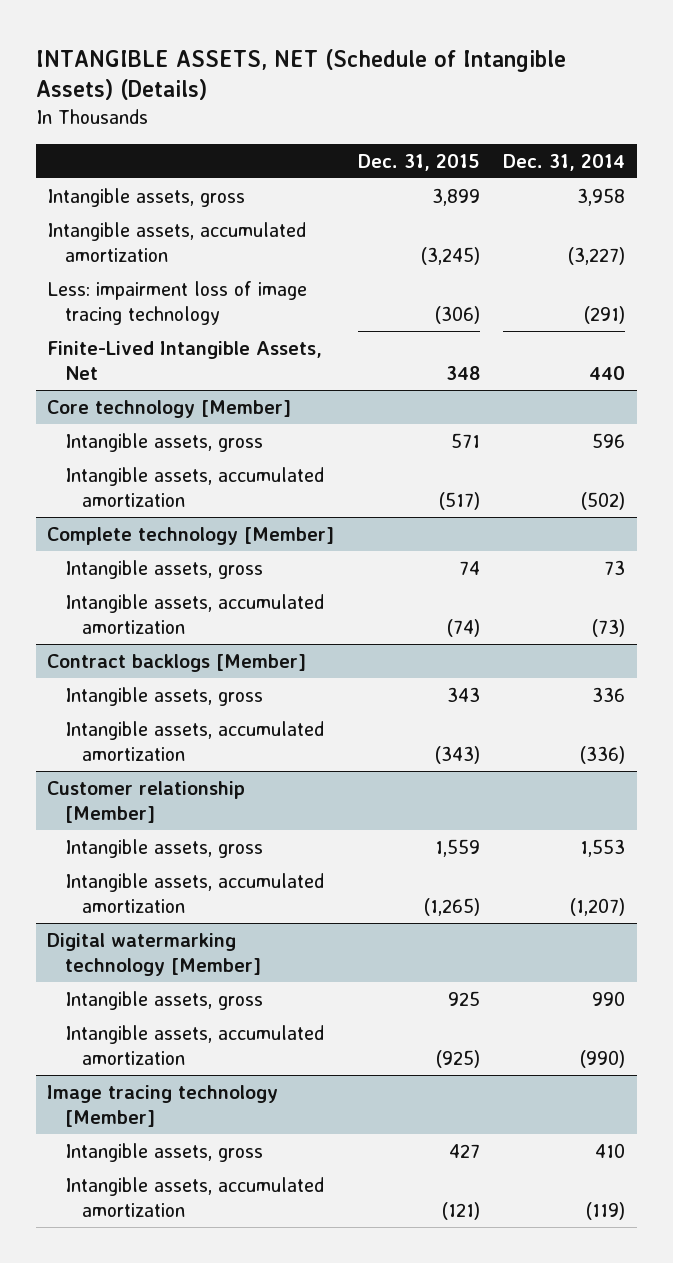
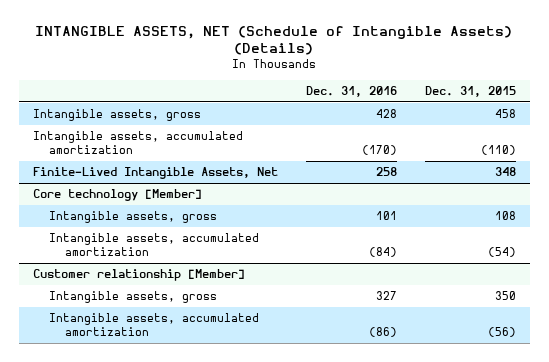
- | Dec. 31, 2015 | Dec. 31, 2014
+ | Dec. 31, 2016 | Dec. 31, 2015
- Intangible assets, gross | 3,899 | 3,958
- Intangible assets, accumulated amortization | (3,245) | (3,227)
- Less: impairment loss of image tracing technology | (306) | (291)
+ Intangible assets, gross | 428 | 458
+ Intangible assets, accumulated amortization | (170) | (110)
@ Core technology [Member]
- Intangible assets, gross | 571 | 596
- Intangible assets, accumulated amortization | (517) | (502)
- Complete technology [Member]
- Intangible assets, gross | 74 | 73
- Intangible assets, accumulated amortization | (74) | (73)
- Contract backlogs [Member]
- Intangible assets, gross | 343 | 336
- Intangible assets, accumulated amortization | (343) | (336)
@ Core technology [Member]
+ Intangible assets, gross | 101 | 108
+ Intangible assets, accumulated amortization | (84) | (54)
@ Customer relationship [Member]
- Intangible assets, gross | 1,559 | 1,553
- Intangible assets, accumulated amortization | (1,265) | (1,207)
- Digital watermarking technology [Member]
- Intangible assets, gross | 925 | 990
- Intangible assets, accumulated amortization | (925) | (990)
- Image tracing technology [Member]
- Intangible assets, gross | 427 | 410
- Intangible assets, accumulated amortization | (121) | (119)
@ Customer relationship [Member]
+ Intangible assets, gross | 327 | 350
+ Intangible assets, accumulated amortization | (86) | (56)

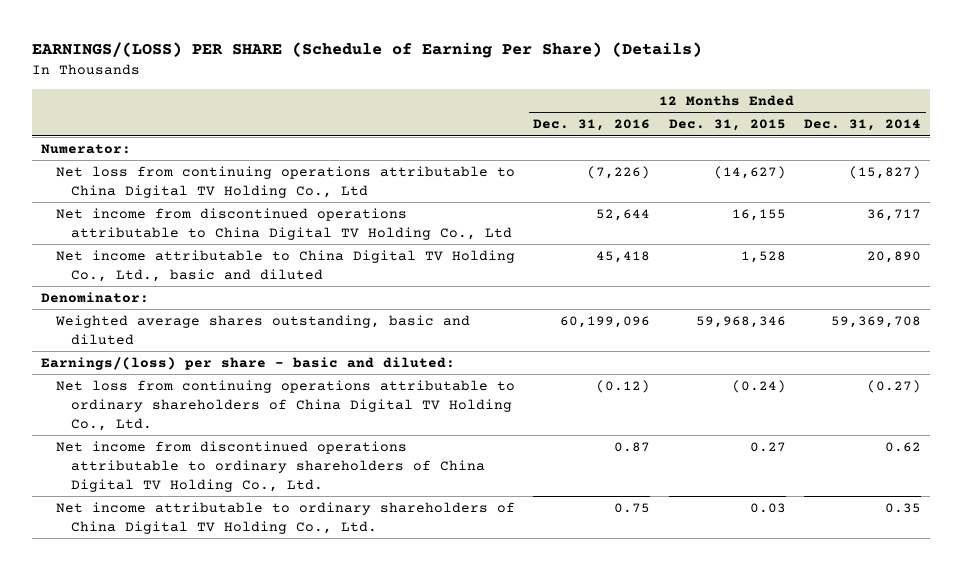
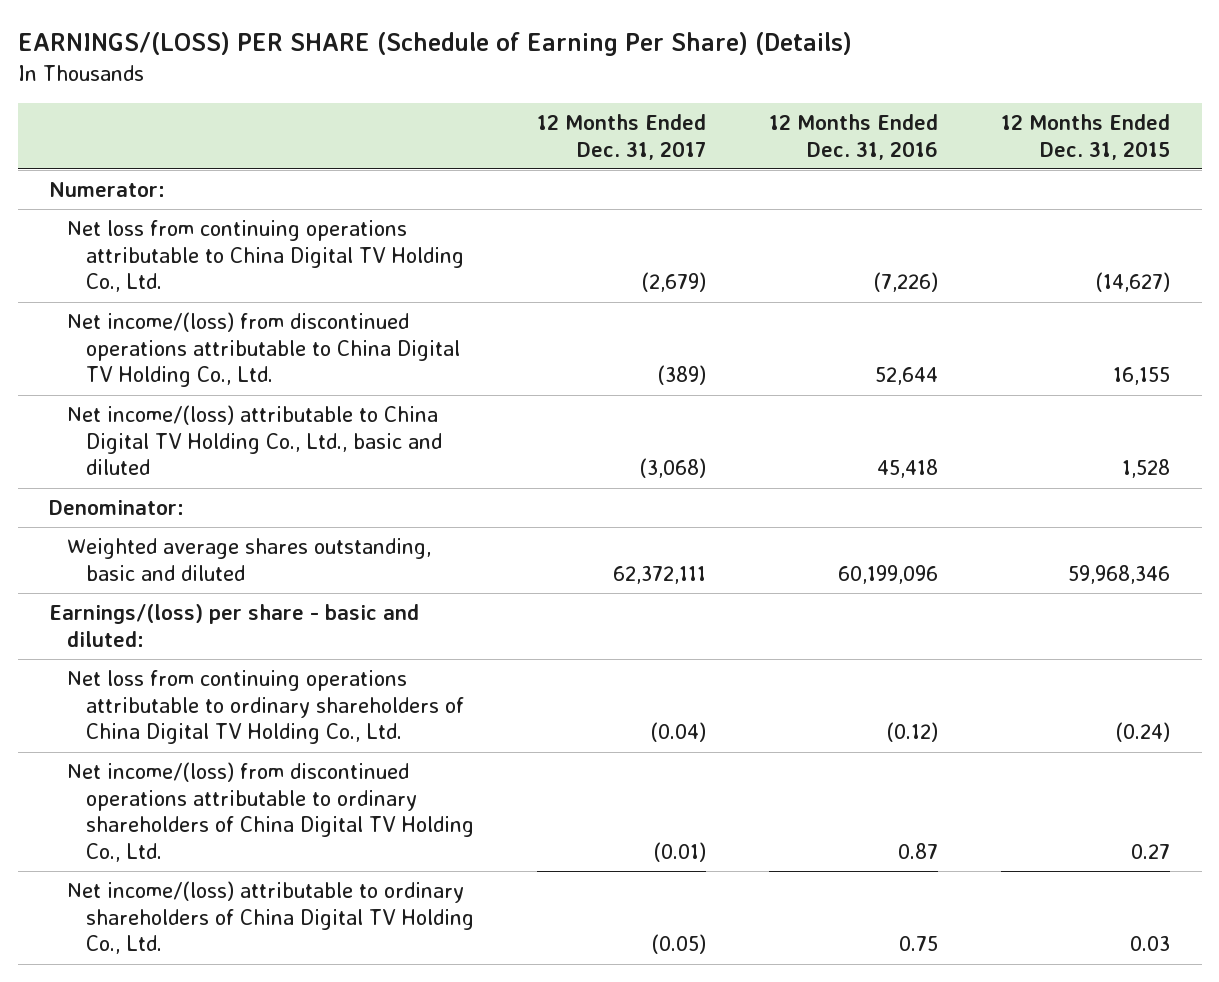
- | 12 Months Ended Dec. 31, 2016 | 12 Months Ended Dec. 31, 2015 | 12 Months Ended Dec. 31, 2014
+ | 12 Months Ended Dec. 31, 2017 | 12 Months Ended Dec. 31, 2016 | 12 Months Ended Dec. 31, 2015
- Net loss from continuing operations attributable to China Digital TV Holding Co., Ltd | (7,226) | (14,627) | (15,827)
- Net income from discontinued operations attributable to China Digital TV Holding Co., Ltd | 52,644 | 16,155 | 36,717
- Net income attributable to China Digital TV Holding Co., Ltd., basic and diluted | 45,418 | 1,528 | 20,890
+ Net loss from continuing operations attributable to China Digital TV Holding Co., Ltd. | (2,679) | (7,226) | (14,627)
+ Net income/(loss) from discontinued operations attributable to China Digital TV Holding Co., Ltd. | (389) | 52,644 | 16,155
+ Net income/(loss) attributable to China Digital TV Holding Co., Ltd., basic and diluted | (3,068) | 45,418 | 1,528
- Net income from discontinued operations attributable to ordinary shareholders of China Digital TV Holding Co., Ltd. | 0.87 | 0.27 | 0.62
- Net income attributable to ordinary shareholders of China Digital TV Holding Co., Ltd. | 0.75 | 0.03 | 0.35
+ Net income/(loss) from discontinued operations attributable to ordinary shareholders of China Digital TV Holding Co., Ltd. | (0.01) | 0.87 | 0.27
+ Net income/(loss) attributable to ordinary shareholders of China Digital TV Holding Co., Ltd. | (0.05) | 0.75 | 0.03

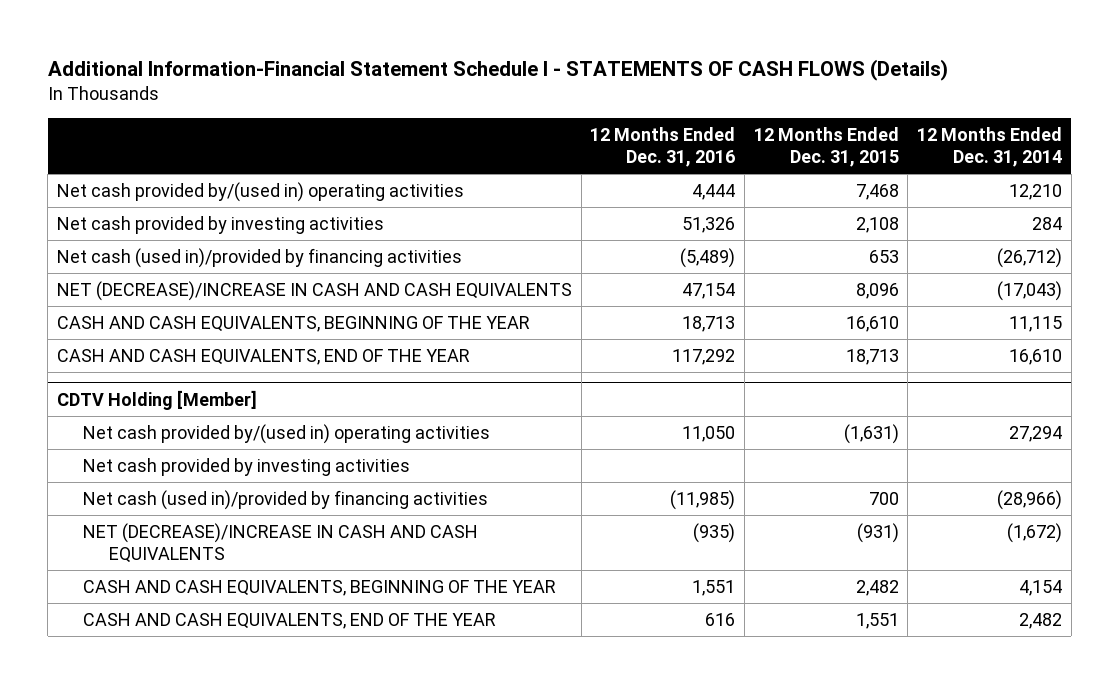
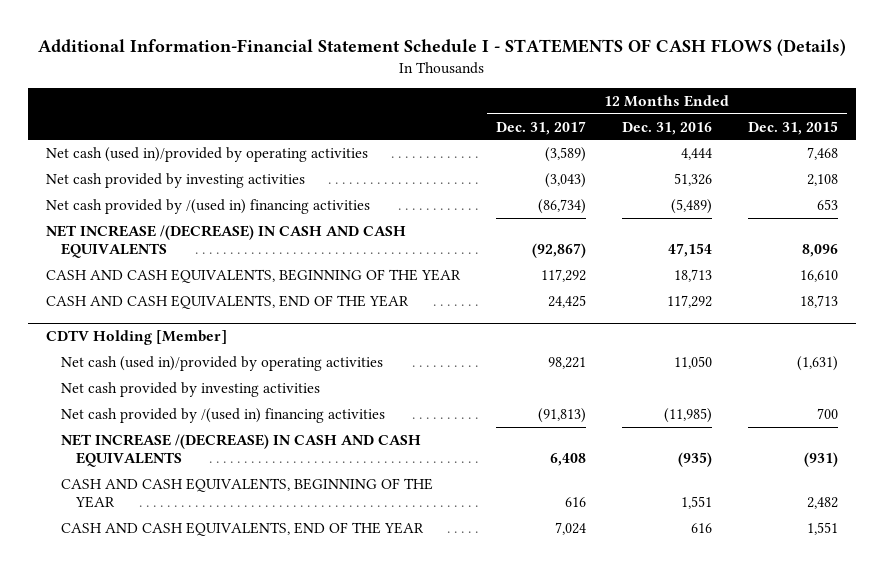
- | 12 Months Ended Dec. 31, 2016 | 12 Months Ended Dec. 31, 2015 | 12 Months Ended Dec. 31, 2014
+ | 12 Months Ended Dec. 31, 2017 | 12 Months Ended Dec. 31, 2016 | 12 Months Ended Dec. 31, 2015
- Net cash provided by/(used in) operating activities | 4,444 | 7,468 | 12,210
+ Net cash (used in)/provided by operating activities | (3,589) | 4,444 | 7,468
- Net cash (used in)/provided by financing activities | (5,489) | 653 | (26,712)
- NET (DECREASE)/INCREASE IN CASH AND CASH EQUIVALENTS | 47,154 | 8,096 | (17,043)
+ Net cash provided by /(used in) financing activities | (86,734) | (5,489) | 653
+ NET INCREASE /(DECREASE) IN CASH AND CASH EQUIVALENTS | (92,867) | 47,154 | 8,096
@ CDTV Holding [Member]
- Net cash provided by/(used in) operating activities | 11,050 | (1,631) | 27,294
+ Net cash (used in)/provided by operating activities | 98,221 | 11,050 | (1,631)
- Net cash (used in)/provided by financing activities | (11,985) | 700 | (28,966)
- NET (DECREASE)/INCREASE IN CASH AND CASH EQUIVALENTS | (935) | (931) | (1,672)
+ Net cash provided by /(used in) financing activities | (91,813) | (11,985) | 700
+ NET INCREASE /(DECREASE) IN CASH AND CASH EQUIVALENTS | 6,408 | (935) | (931)

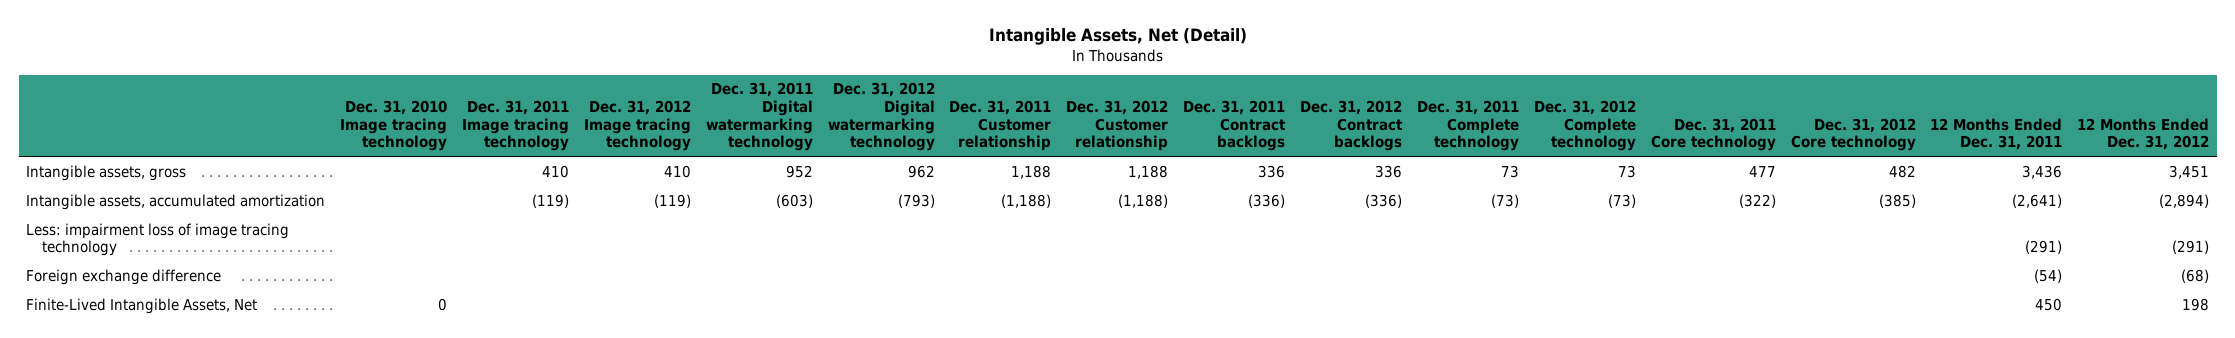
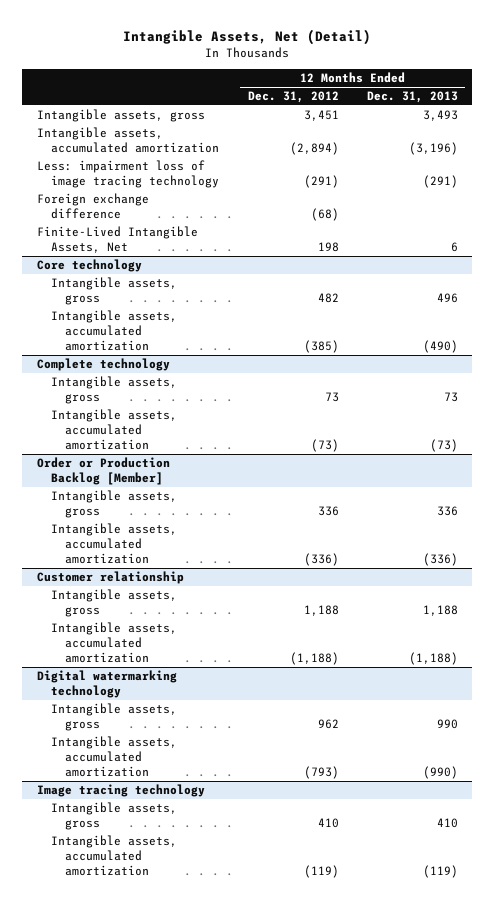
- | Dec. 31, 2010 Image tracing technology | Dec. 31, 2011 Image tracing technology | Dec. 31, 2012 Image tracing technology | Dec. 31, 2011 Digital watermarking technology | Dec. 31, 2012 Digital watermarking technology | Dec. 31, 2011 Customer relationship | Dec. 31, 2012 Customer relationship | Dec. 31, 2011 Contract backlogs | Dec. 31, 2012 Contract backlogs | Dec. 31, 2011 Complete technology | Dec. 31, 2012 Complete technology | Dec. 31, 2011 Core technology | Dec. 31, 2012 Core technology | 12 Months Ended Dec. 31, 2011 | 12 Months Ended Dec. 31, 2012
+ | 12 Months Ended Dec. 31, 2012 | 12 Months Ended Dec. 31, 2013
+ Core technology
+ Intangible assets, gross | 482 | 496
+ Intangible assets, accumulated amortization | (385) | (490)
+ Complete technology
+ Intangible assets, gross | 73 | 73
+ Intangible assets, accumulated amortization | (73) | (73)
+ Order or Production Backlog [Member]
+ Intangible assets, gross | 336 | 336
+ Intangible assets, accumulated amortization | (336) | (336)
+ Customer relationship
+ Intangible assets, gross | 1,188 | 1,188
+ Intangible assets, accumulated amortization | (1,188) | (1,188)
+ Digital watermarking technology
+ Intangible assets, gross | 962 | 990
+ Intangible assets, accumulated amortization | (793) | (990)
+ Image tracing technology
+ Intangible assets, gross | 410 | 410
+ Intangible assets, accumulated amortization | (119) | (119)

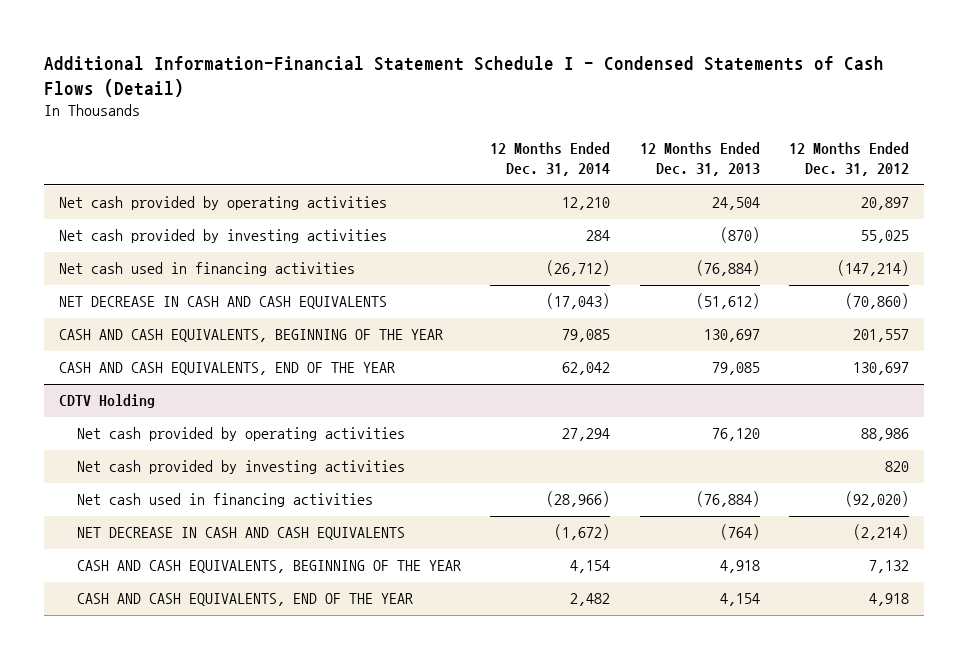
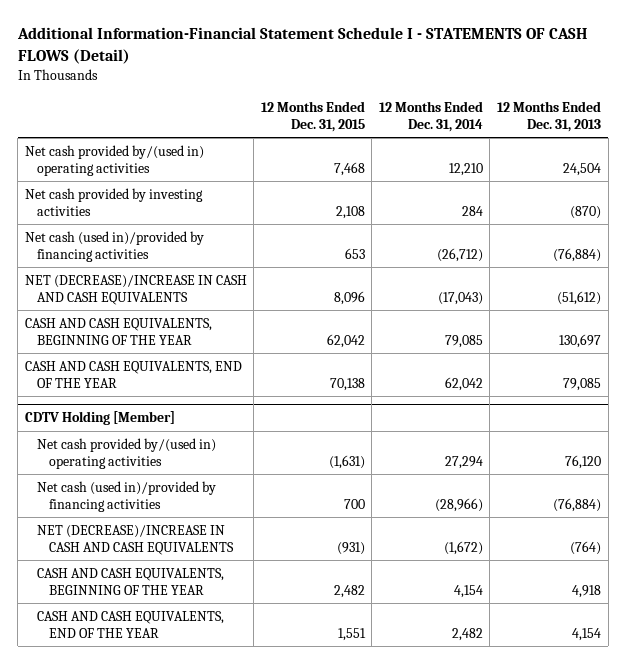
- Additional Information-Financial Statement Schedule I - Condensed Statements of Cash Flows (Detail)
+ Additional Information-Financial Statement Schedule I - STATEMENTS OF CASH FLOWS (Detail)
- | 12 Months Ended Dec. 31, 2014 | 12 Months Ended Dec. 31, 2013 | 12 Months Ended Dec. 31, 2012
+ | 12 Months Ended Dec. 31, 2015 | 12 Months Ended Dec. 31, 2014 | 12 Months Ended Dec. 31, 2013
- Net cash provided by operating activities | 12,210 | 24,504 | 20,897
+ Net cash provided by/(used in) operating activities | 7,468 | 12,210 | 24,504
- Net cash used in financing activities | (26,712) | (76,884) | (147,214)
- NET DECREASE IN CASH AND CASH EQUIVALENTS | (17,043) | (51,612) | (70,860)
+ Net cash (used in)/provided by financing activities | 653 | (26,712) | (76,884)
+ NET (DECREASE)/INCREASE IN CASH AND CASH EQUIVALENTS | 8,096 | (17,043) | (51,612)
- CDTV Holding
- Net cash provided by operating activities | 27,294 | 76,120 | 88,986
- Net cash provided by investing activities | | | 820
- Net cash used in financing activities | (28,966) | (76,884) | (92,020)
- NET DECREASE IN CASH AND CASH EQUIVALENTS | (1,672) | (764) | (2,214)
+ CDTV Holding [Member]
+ Net cash provided by/(used in) operating activities | (1,631) | 27,294 | 76,120
+ Net cash (used in)/provided by financing activities | 700 | (28,966) | (76,884)
+ NET (DECREASE)/INCREASE IN CASH AND CASH EQUIVALENTS | (931) | (1,672) | (764)

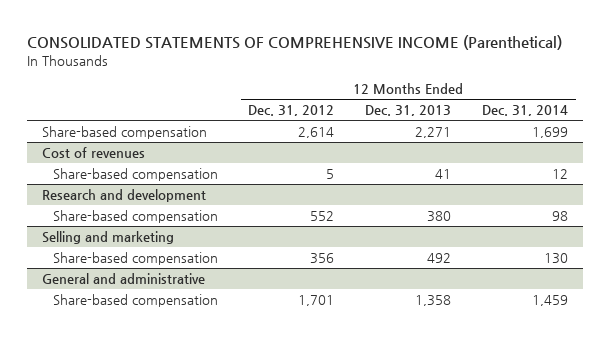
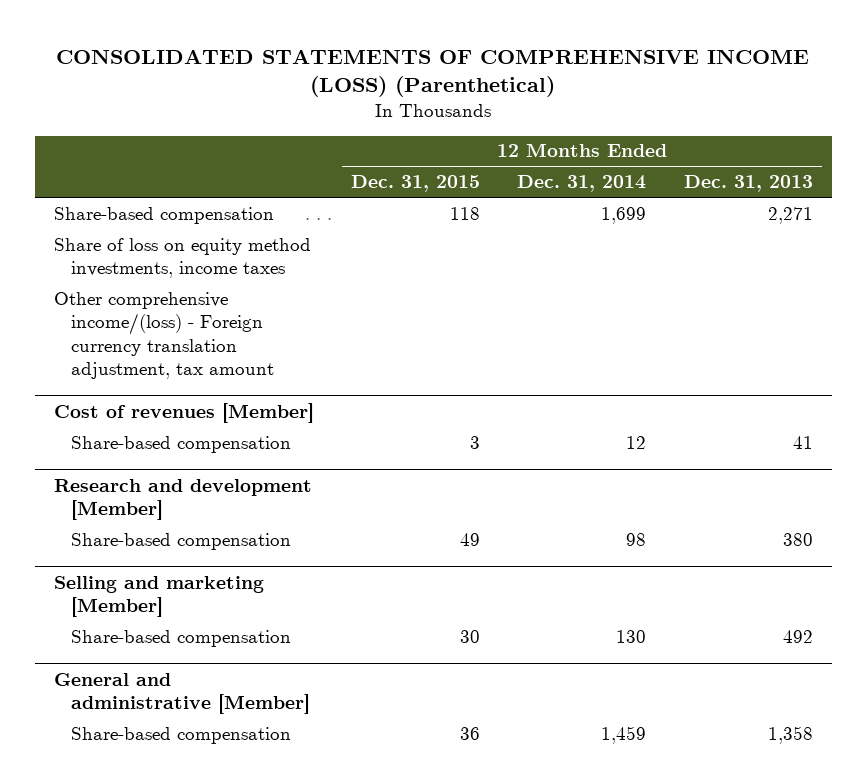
- CONSOLIDATED STATEMENTS OF COMPREHENSIVE INCOME (Parenthetical)
+ CONSOLIDATED STATEMENTS OF COMPREHENSIVE INCOME (LOSS) (Parenthetical)
- | 12 Months Ended Dec. 31, 2012 | 12 Months Ended Dec. 31, 2013 | 12 Months Ended Dec. 31, 2014
+ | 12 Months Ended Dec. 31, 2015 | 12 Months Ended Dec. 31, 2014 | 12 Months Ended Dec. 31, 2013
- Cost of revenues
+ Share of loss on equity method investments, income taxes
+ Other comprehensive income/(loss) - Foreign currency translation adjustment, tax amount
+ Cost of revenues [Member]
- Research and development
+ Research and development [Member]
- Selling and marketing
+ Selling and marketing [Member]
- General and administrative
+ General and administrative [Member]

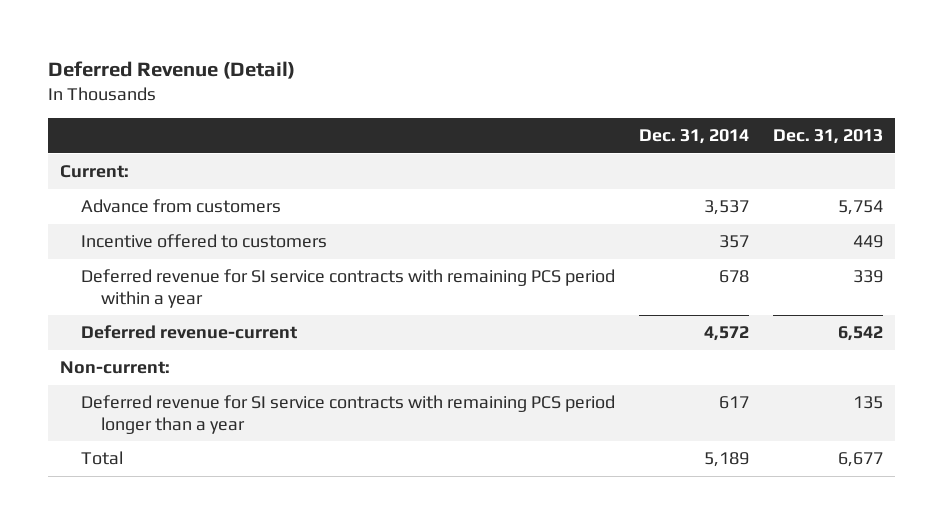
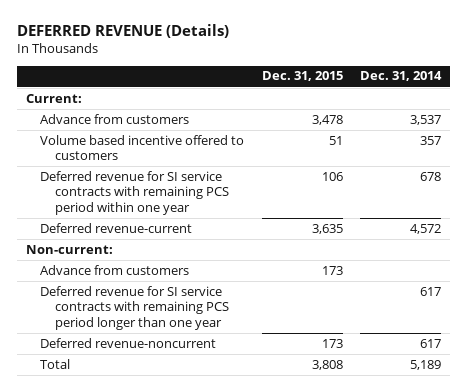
- Deferred Revenue (Detail)
+ DEFERRED REVENUE (Details)
- | Dec. 31, 2014 | Dec. 31, 2013
+ | Dec. 31, 2015 | Dec. 31, 2014
- Incentive offered to customers | 357 | 449
- Deferred revenue for SI service contracts with remaining PCS period within a year | 678 | 339
+ Volume based incentive offered to customers | 51 | 357
+ Deferred revenue for SI service contracts with remaining PCS period within one year | 106 | 678
- Deferred revenue for SI service contracts with remaining PCS period longer than a year | 617 | 135
+ Advance from customers | 173 |
+ Deferred revenue for SI service contracts with remaining PCS period longer than one year | | 617
+ Deferred revenue-noncurrent | 173 | 617

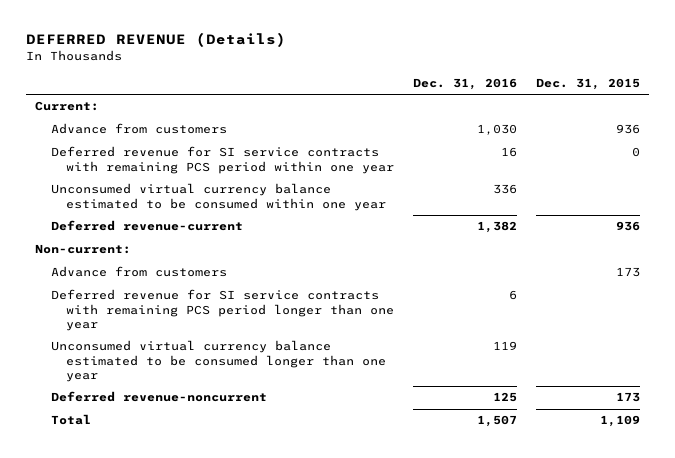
- | Dec. 31, 2015 | Dec. 31, 2014
+ | Dec. 31, 2016 | Dec. 31, 2015
- Advance from customers | 3,478 | 3,537
- Volume based incentive offered to customers | 51 | 357
- Deferred revenue for SI service contracts with remaining PCS period within one year | 106 | 678
- Deferred revenue-current | 3,635 | 4,572
+ Advance from customers | 1,030 | 936
+ Deferred revenue for SI service contracts with remaining PCS period within one year | 16 | 0
+ Unconsumed virtual currency balance estimated to be consumed within one year | 336 |
+ Deferred revenue-current | 1,382 | 936
+ Unconsumed virtual currency balance estimated to be consumed longer than one year | 119 |
- Total | 3,808 | 5,189
+ Total | 1,507 | 1,109

